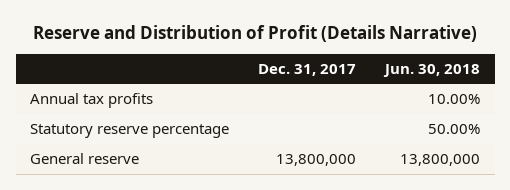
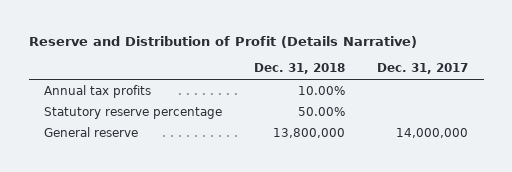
- | Dec. 31, 2017 | Jun. 30, 2018
+ | Dec. 31, 2018 | Dec. 31, 2017
- General reserve | 13,800,000 | 13,800,000
+ General reserve | 13,800,000 | 14,000,000

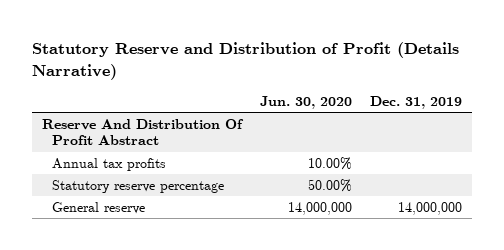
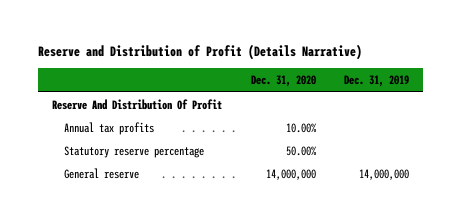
- Statutory Reserve and Distribution of Profit (Details Narrative)
+ Reserve and Distribution of Profit (Details Narrative)
- | Jun. 30, 2020 | Dec. 31, 2019
+ | Dec. 31, 2020 | Dec. 31, 2019
- Reserve And Distribution Of Profit Abstract
+ Reserve And Distribution Of Profit

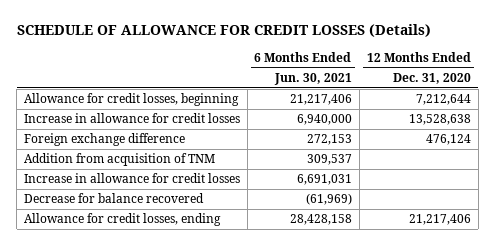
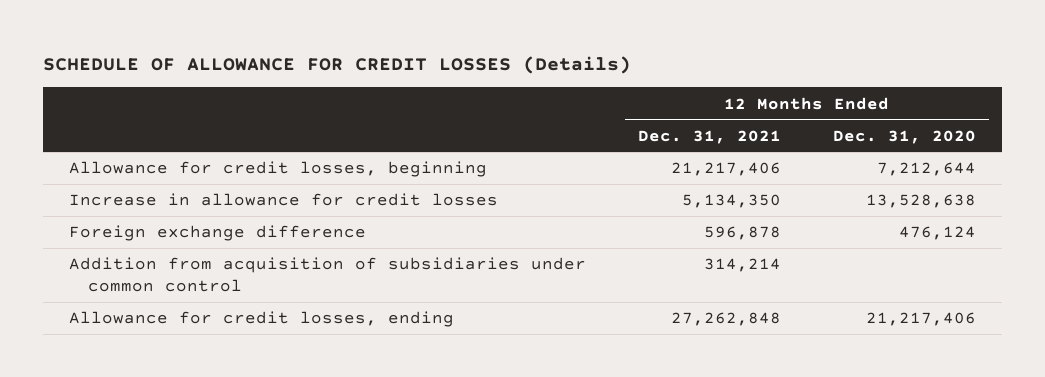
- | 6 Months Ended Jun. 30, 2021 | 12 Months Ended Dec. 31, 2020
+ | 12 Months Ended Dec. 31, 2021 | 12 Months Ended Dec. 31, 2020
- Addition from acquisition of TNM | 309,537 |
- Increase in allowance for credit losses | 6,691,031 |
- Decrease for balance recovered | (61,969) |
+ Addition from acquisition of subsidiaries under common control | 314,214 |

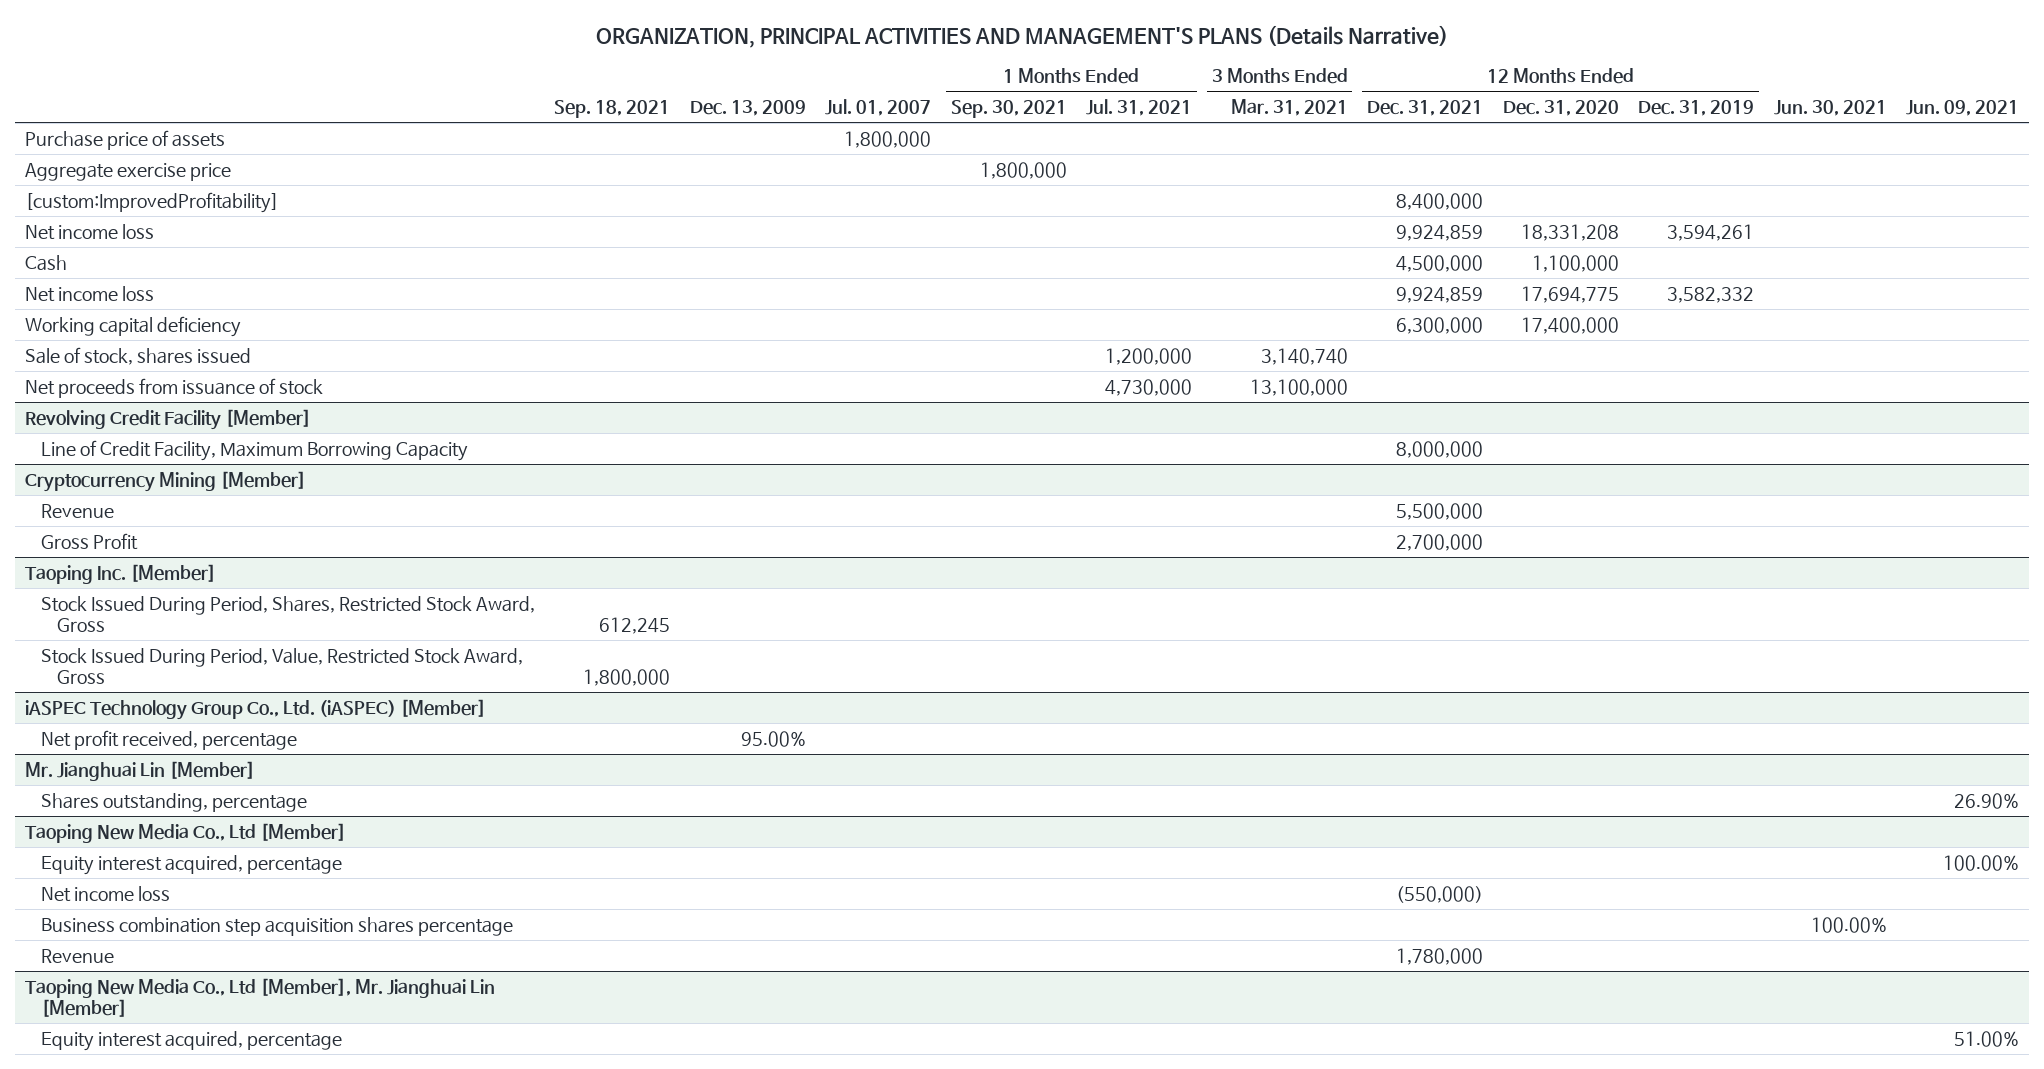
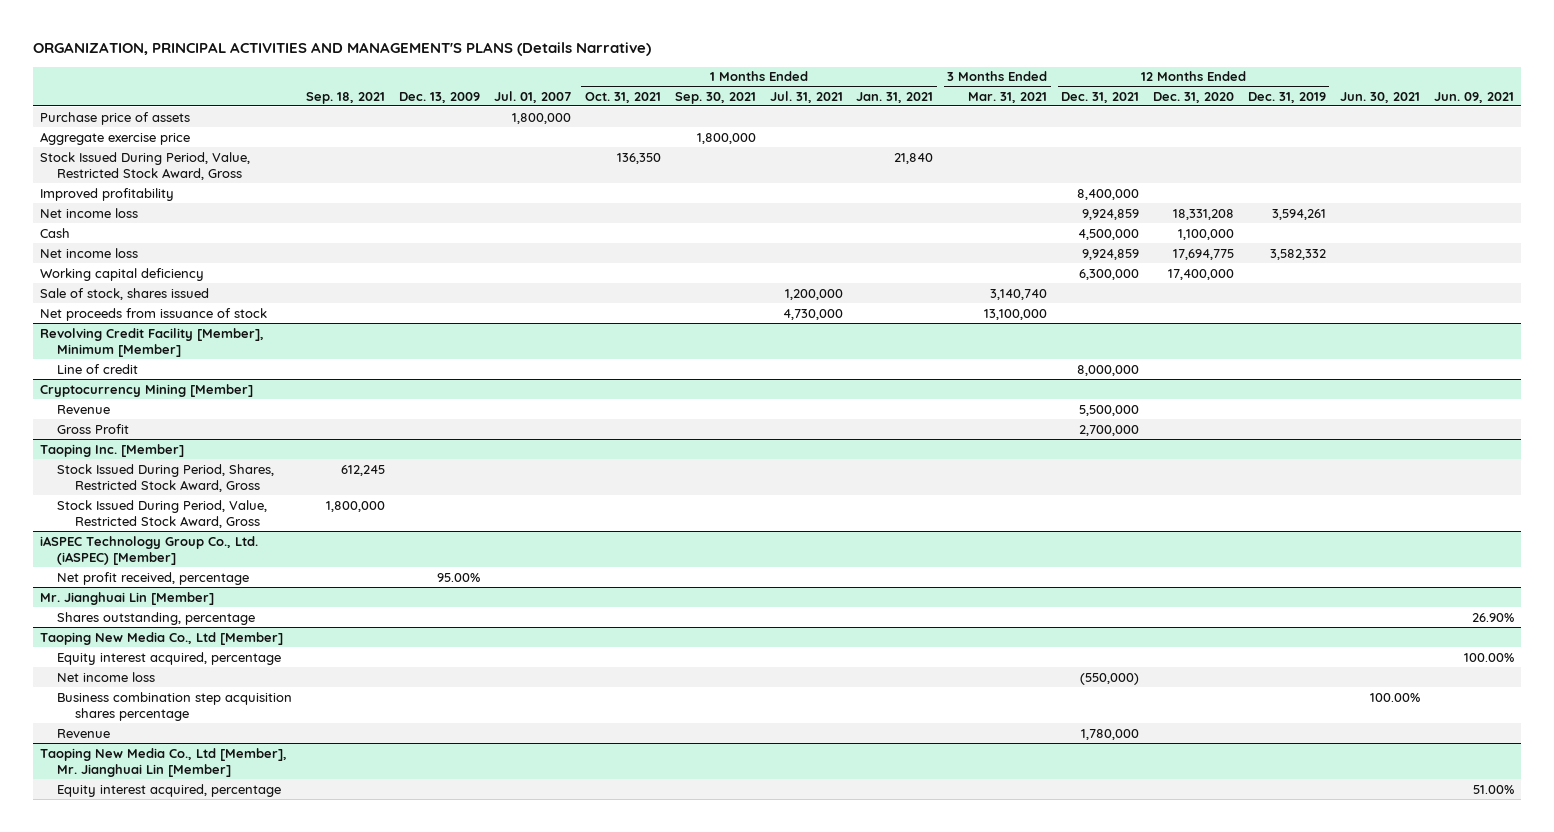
- | Sep. 18, 2021 | Dec. 13, 2009 | Jul. 01, 2007 | 1 Months Ended Sep. 30, 2021 | 1 Months Ended Jul. 31, 2021 | 3 Months Ended Mar. 31, 2021 | 12 Months Ended Dec. 31, 2021 | 12 Months Ended Dec. 31, 2020 | 12 Months Ended Dec. 31, 2019 | Jun. 30, 2021 | Jun. 09, 2021
+ | Sep. 18, 2021 | Dec. 13, 2009 | Jul. 01, 2007 | 1 Months Ended Oct. 31, 2021 | 1 Months Ended Sep. 30, 2021 | 1 Months Ended Jul. 31, 2021 | 1 Months Ended Jan. 31, 2021 | 3 Months Ended Mar. 31, 2021 | 12 Months Ended Dec. 31, 2021 | 12 Months Ended Dec. 31, 2020 | 12 Months Ended Dec. 31, 2019 | Jun. 30, 2021 | Jun. 09, 2021
- [custom:ImprovedProfitability] | | | | | | | 8,400,000 | | | |
+ Stock Issued During Period, Value, Restricted Stock Award, Gross | | | | 136,350 | | | 21,840 | | | | | |
+ Improved profitability | | | | | | | | | 8,400,000 | | | |
- Revolving Credit Facility [Member]
- Line of Credit Facility, Maximum Borrowing Capacity | | | | | | | 8,000,000 | | | |
+ Revolving Credit Facility [Member], Minimum [Member]
+ Line of credit | | | | | | | | | 8,000,000 | | | |

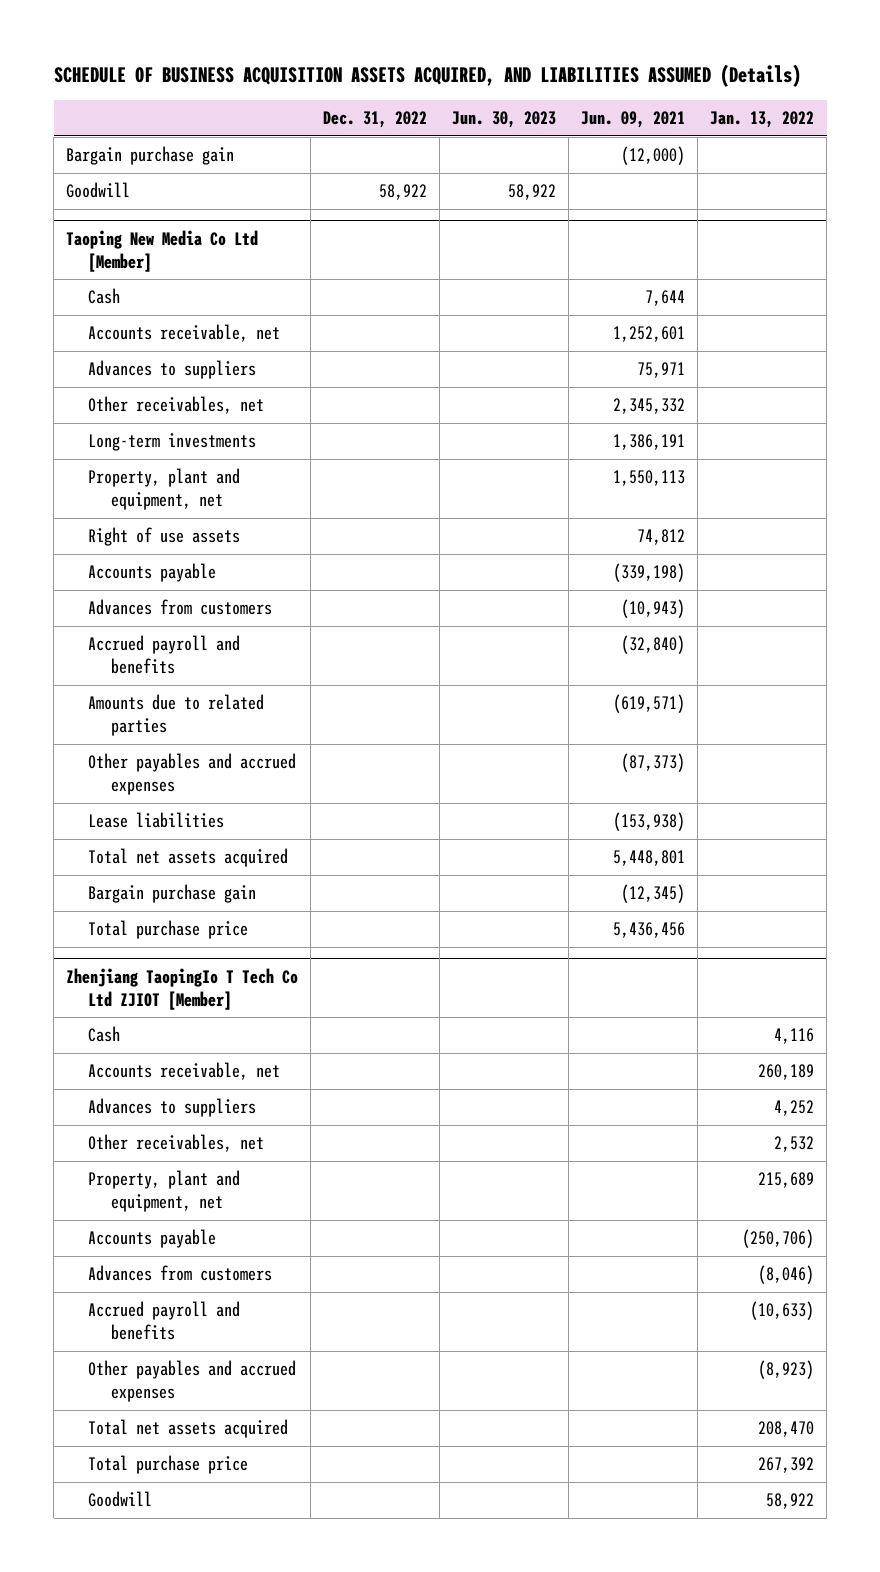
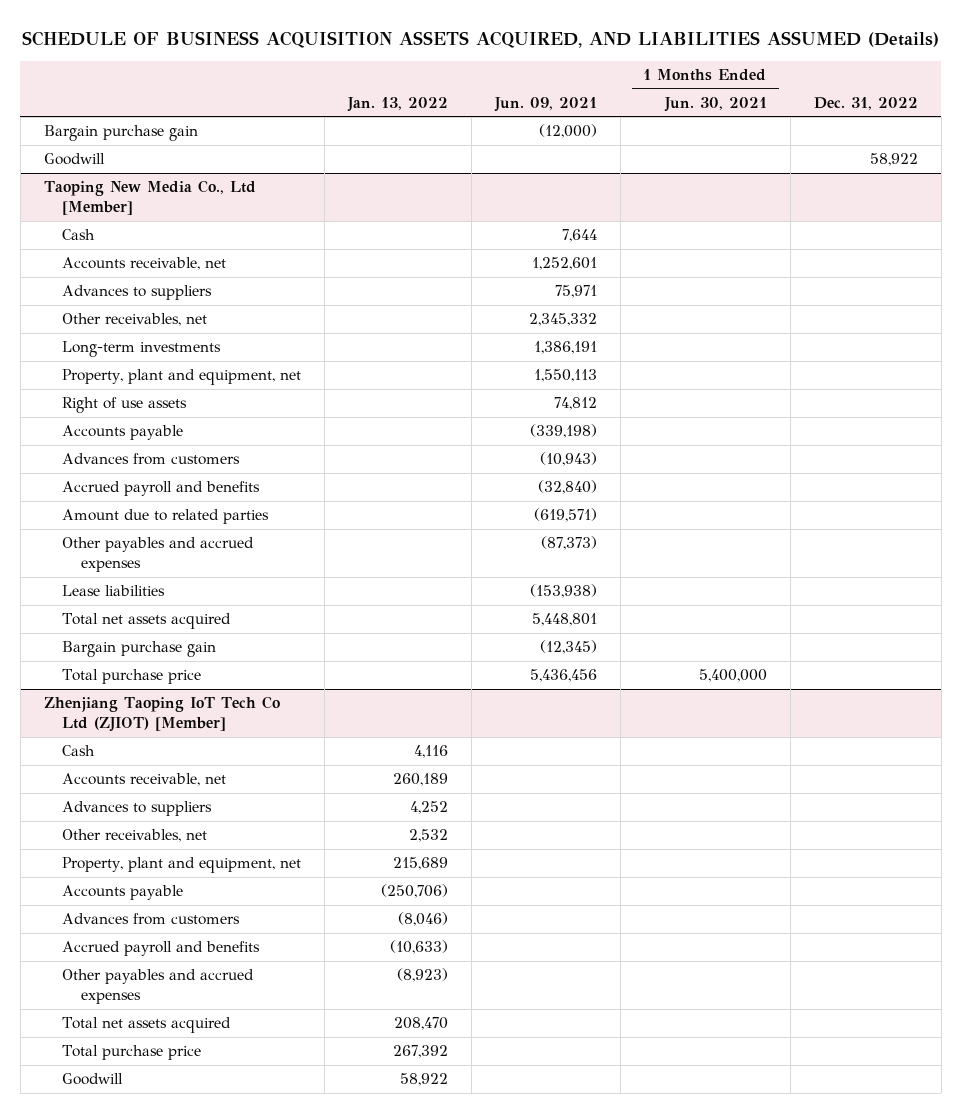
- | Dec. 31, 2022 | Jun. 30, 2023 | Jun. 09, 2021 | Jan. 13, 2022
+ | Jan. 13, 2022 | Jun. 09, 2021 | 1 Months Ended Jun. 30, 2021 | Dec. 31, 2022
- Taoping New Media Co Ltd [Member]
+ Taoping New Media Co., Ltd [Member]
- Amounts due to related parties | | | (619,571) |
+ Amount due to related parties | | (619,571) | |
- Zhenjiang TaopingIo T Tech Co Ltd ZJIOT [Member]
+ Zhenjiang Taoping IoT Tech Co Ltd (ZJIOT) [Member]

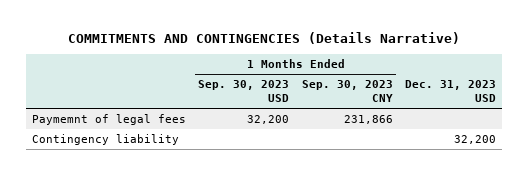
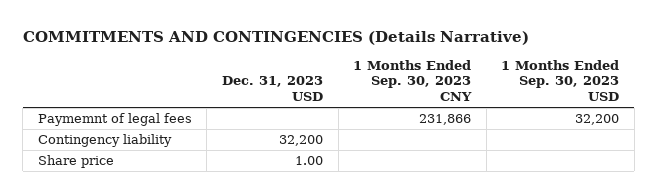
- | 1 Months Ended Sep. 30, 2023 USD | 1 Months Ended Sep. 30, 2023 CNY | Dec. 31, 2023 USD
+ | Dec. 31, 2023 USD | 1 Months Ended Sep. 30, 2023 CNY | 1 Months Ended Sep. 30, 2023 USD
+ Share price | 1.00 | |

